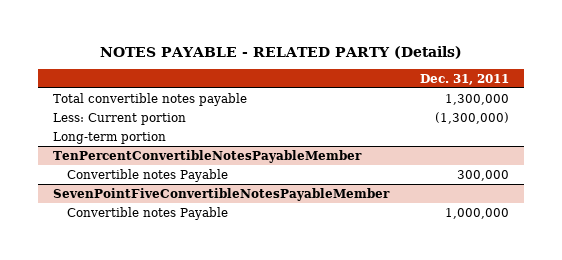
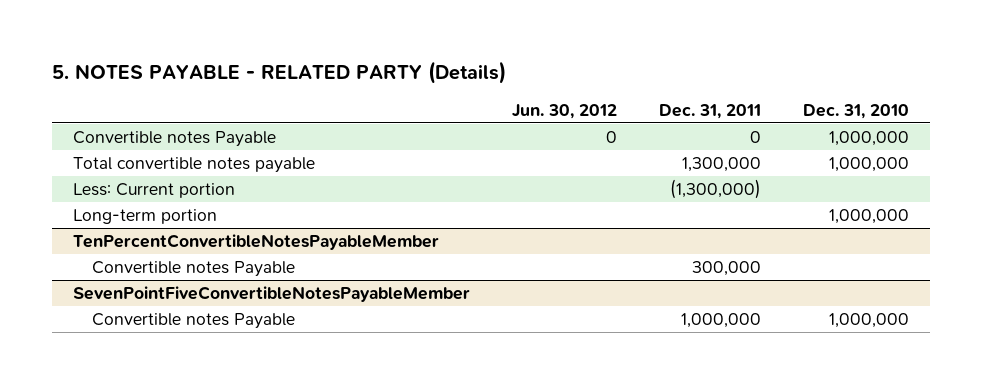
- NOTES PAYABLE - RELATED PARTY (Details)
+ 5. NOTES PAYABLE - RELATED PARTY (Details)
- | Dec. 31, 2011
+ | Jun. 30, 2012 | Dec. 31, 2011 | Dec. 31, 2010
+ Convertible notes Payable | 0 | 0 | 1,000,000

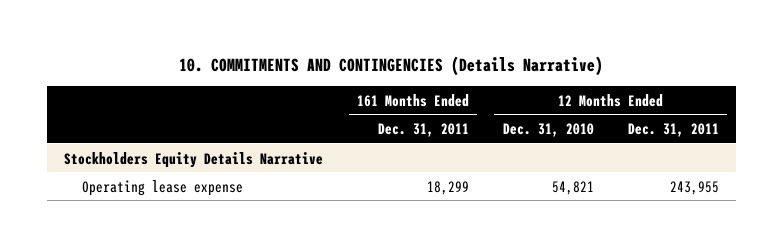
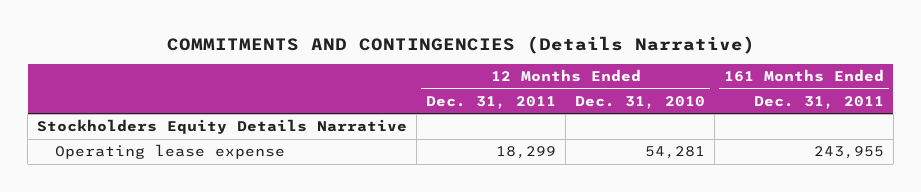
- 10. COMMITMENTS AND CONTINGENCIES (Details Narrative)
+ COMMITMENTS AND CONTINGENCIES (Details Narrative)
- | 161 Months Ended Dec. 31, 2011 | 12 Months Ended Dec. 31, 2010 | 12 Months Ended Dec. 31, 2011
+ | 12 Months Ended Dec. 31, 2011 | 12 Months Ended Dec. 31, 2010 | 161 Months Ended Dec. 31, 2011
- Operating lease expense | 18,299 | 54,821 | 243,955
+ Operating lease expense | 18,299 | 54,281 | 243,955

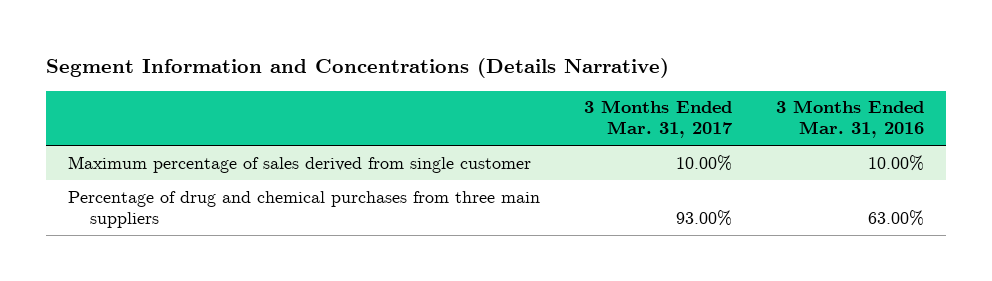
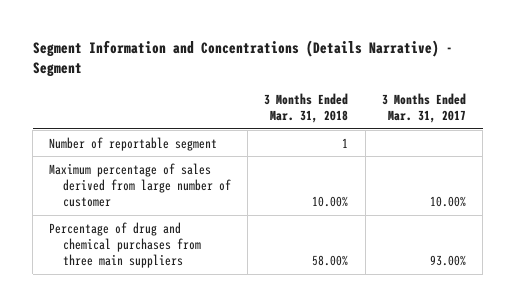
- Segment Information and Concentrations (Details Narrative)
+ Segment Information and Concentrations (Details Narrative) - Segment
- | 3 Months Ended Mar. 31, 2017 | 3 Months Ended Mar. 31, 2016
+ | 3 Months Ended Mar. 31, 2018 | 3 Months Ended Mar. 31, 2017
- Maximum percentage of sales derived from single customer | 10.00% | 10.00%
+ Number of reportable segment | 1 |
+ Maximum percentage of sales derived from large number of customer | 10.00% | 10.00%

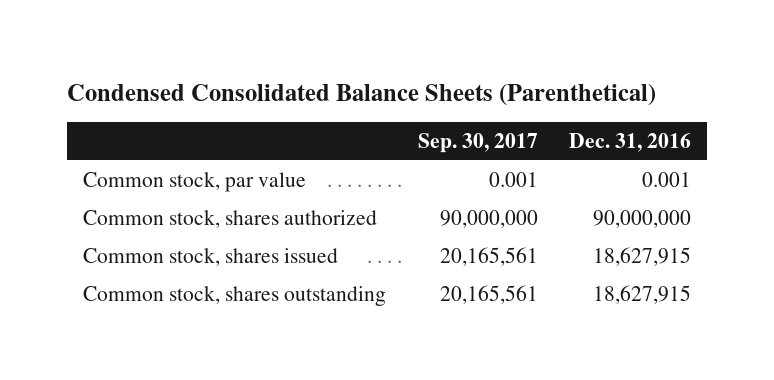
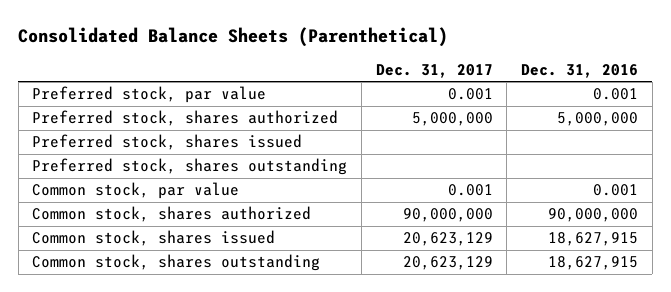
- Condensed Consolidated Balance Sheets (Parenthetical)
+ Consolidated Balance Sheets (Parenthetical)
- | Sep. 30, 2017 | Dec. 31, 2016
+ | Dec. 31, 2017 | Dec. 31, 2016
+ Preferred stock, par value | 0.001 | 0.001
+ Preferred stock, shares authorized | 5,000,000 | 5,000,000
+ Preferred stock, shares issued
+ Preferred stock, shares outstanding

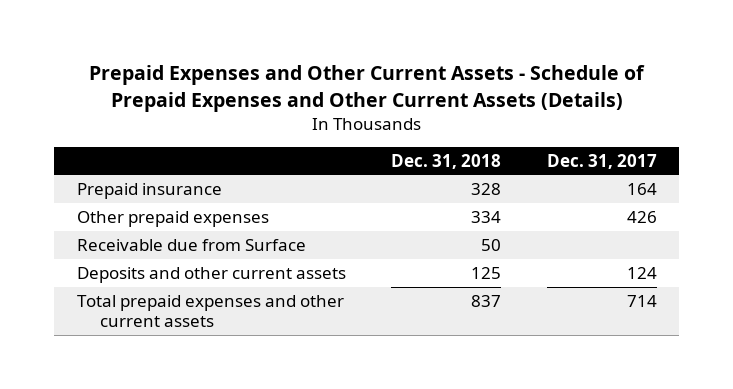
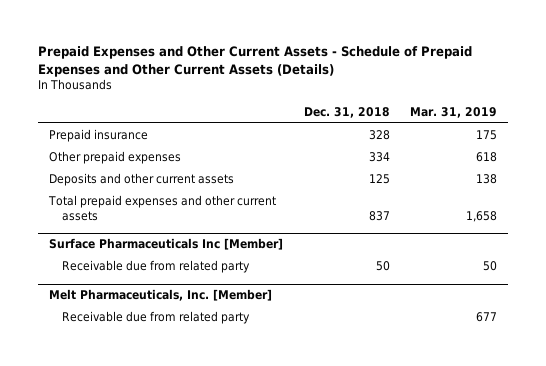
- | Dec. 31, 2018 | Dec. 31, 2017
+ | Dec. 31, 2018 | Mar. 31, 2019
- Receivable due from Surface | 50 |
+ Surface Pharmaceuticals Inc [Member]
+ Receivable due from related party | 50 | 50
+ Melt Pharmaceuticals, Inc. [Member]
+ Receivable due from related party | | 677

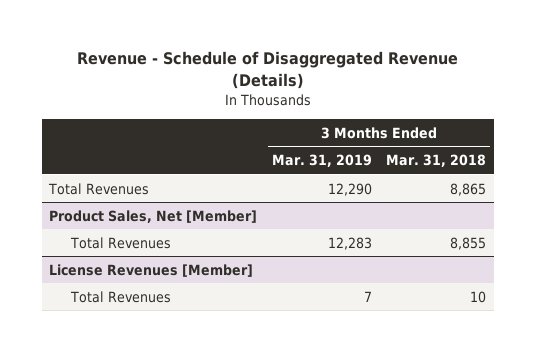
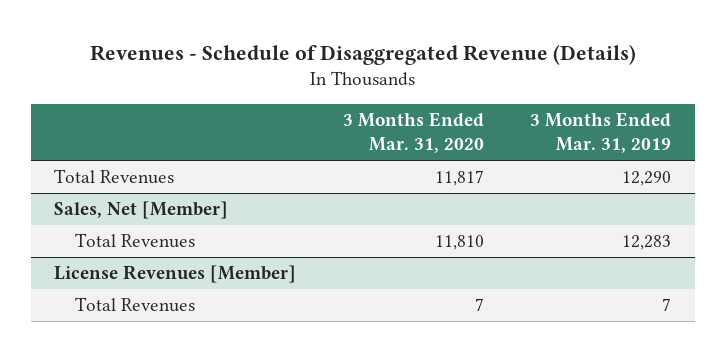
- Revenue - Schedule of Disaggregated Revenue (Details)
+ Revenues - Schedule of Disaggregated Revenue (Details)
- | 3 Months Ended Mar. 31, 2019 | 3 Months Ended Mar. 31, 2018
+ | 3 Months Ended Mar. 31, 2020 | 3 Months Ended Mar. 31, 2019
- Product Sales, Net [Member]
+ Sales, Net [Member]

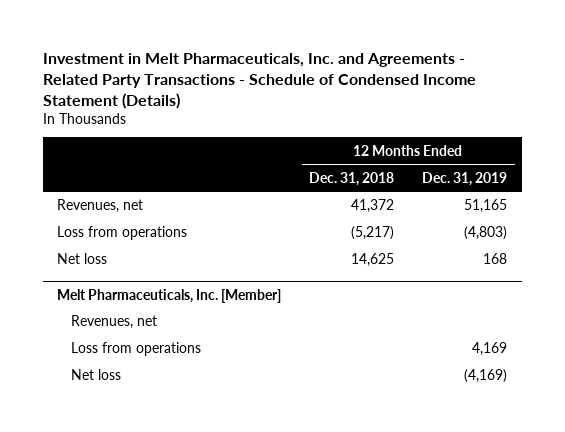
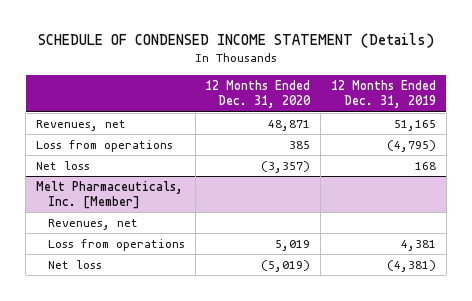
- Investment in Melt Pharmaceuticals, Inc. and Agreements - Related Party Transactions - Schedule of Condensed Income Statement (Details)
+ SCHEDULE OF CONDENSED INCOME STATEMENT (Details)
- | 12 Months Ended Dec. 31, 2018 | 12 Months Ended Dec. 31, 2019
+ | 12 Months Ended Dec. 31, 2020 | 12 Months Ended Dec. 31, 2019
- Loss from operations | (5,217) | (4,803)
+ Loss from operations | 385 | (4,795)
@ Melt Pharmaceuticals, Inc. [Member]
- Loss from operations | | 4,169
- Net loss | | (4,169)
+ Loss from operations | 5,019 | 4,381
+ Net loss | (5,019) | (4,381)

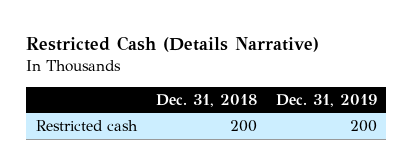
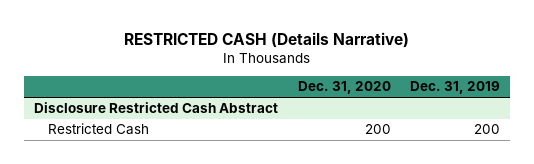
- Restricted Cash (Details Narrative)
+ RESTRICTED CASH (Details Narrative)
- | Dec. 31, 2018 | Dec. 31, 2019
+ | Dec. 31, 2020 | Dec. 31, 2019
- Restricted cash | 200 | 200
+ Disclosure Restricted Cash Abstract
+ Restricted Cash | 200 | 200

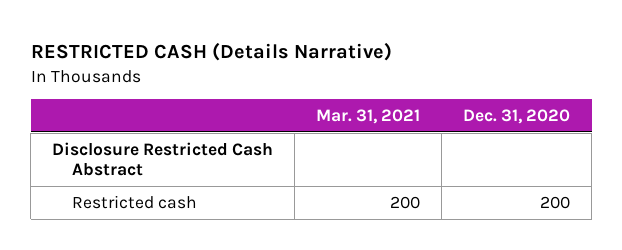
- | Dec. 31, 2020 | Dec. 31, 2019
+ | Mar. 31, 2021 | Dec. 31, 2020
- Restricted Cash | 200 | 200
+ Restricted cash | 200 | 200

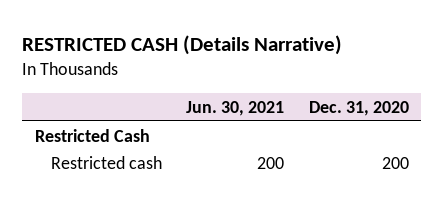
- | Mar. 31, 2021 | Dec. 31, 2020
+ | Jun. 30, 2021 | Dec. 31, 2020
- Disclosure Restricted Cash Abstract
+ Restricted Cash

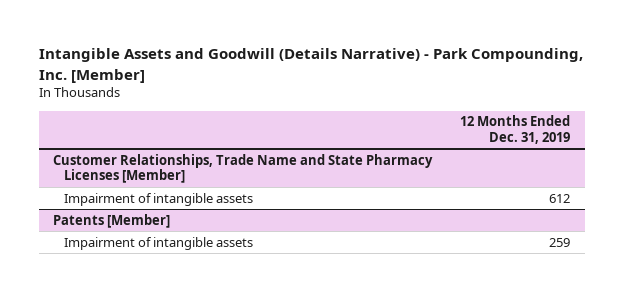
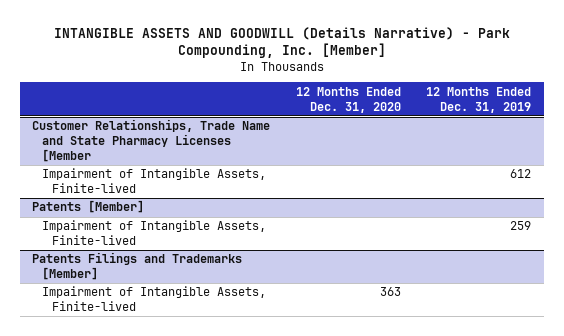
- Intangible Assets and Goodwill (Details Narrative) - Park Compounding, Inc. [Member]
+ INTANGIBLE ASSETS AND GOODWILL (Details Narrative) - Park Compounding, Inc. [Member]
- | 12 Months Ended Dec. 31, 2019
+ | 12 Months Ended Dec. 31, 2020 | 12 Months Ended Dec. 31, 2019
- Customer Relationships, Trade Name and State Pharmacy Licenses [Member]
- Impairment of intangible assets | 612
+ Customer Relationships, Trade Name and State Pharmacy Licenses [Member
+ Impairment of Intangible Assets, Finite-lived | | 612
@ Patents [Member]
- Impairment of intangible assets | 259
+ Impairment of Intangible Assets, Finite-lived | | 259
+ Patents Filings and Trademarks [Member]
+ Impairment of Intangible Assets, Finite-lived | 363 |

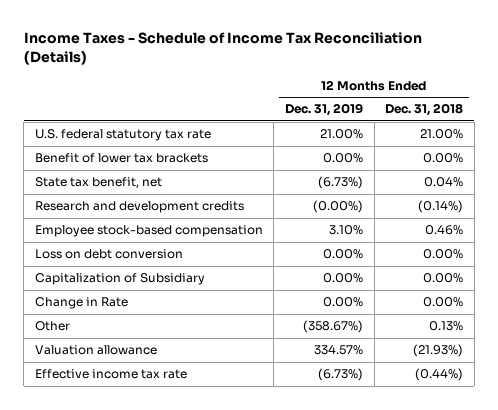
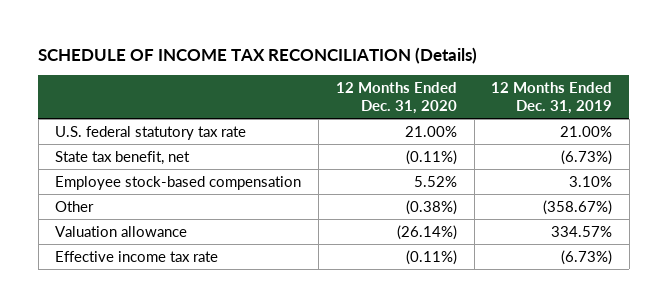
- Income Taxes - Schedule of Income Tax Reconciliation (Details)
+ SCHEDULE OF INCOME TAX RECONCILIATION (Details)
- | 12 Months Ended Dec. 31, 2019 | 12 Months Ended Dec. 31, 2018
+ | 12 Months Ended Dec. 31, 2020 | 12 Months Ended Dec. 31, 2019
- Benefit of lower tax brackets | 0.00% | 0.00%
- Research and development credits | (0.00%) | (0.14%)
- Loss on debt conversion | 0.00% | 0.00%
- Capitalization of Subsidiary | 0.00% | 0.00%
- Change in Rate | 0.00% | 0.00%

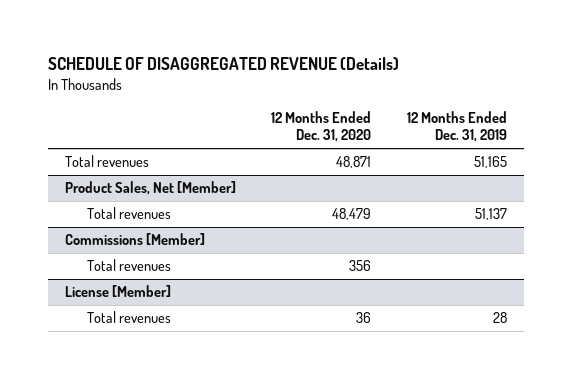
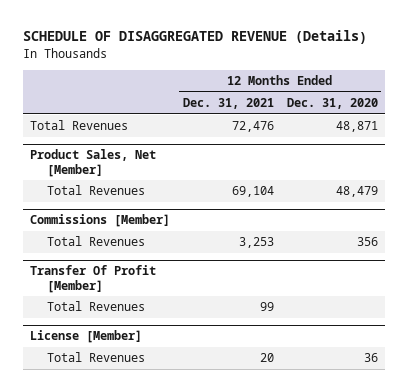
- | 12 Months Ended Dec. 31, 2020 | 12 Months Ended Dec. 31, 2019
+ | 12 Months Ended Dec. 31, 2021 | 12 Months Ended Dec. 31, 2020
- Total revenues | 48,871 | 51,165
+ Total Revenues | 72,476 | 48,871
@ Product Sales, Net [Member]
- Total revenues | 48,479 | 51,137
+ Total Revenues | 69,104 | 48,479
@ Commissions [Member]
- Total revenues | 356 |
+ Total Revenues | 3,253 | 356
+ Transfer Of Profit [Member]
+ Total Revenues | 99 |
@ License [Member]
- Total revenues | 36 | 28
+ Total Revenues | 20 | 36

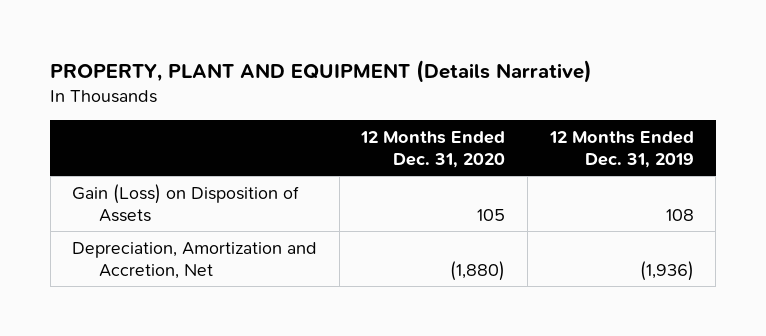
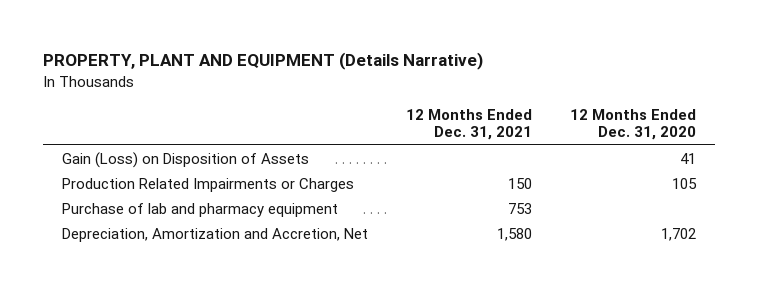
- | 12 Months Ended Dec. 31, 2020 | 12 Months Ended Dec. 31, 2019
+ | 12 Months Ended Dec. 31, 2021 | 12 Months Ended Dec. 31, 2020
- Gain (Loss) on Disposition of Assets | 105 | 108
- Depreciation, Amortization and Accretion, Net | (1,880) | (1,936)
+ Gain (Loss) on Disposition of Assets | | 41
+ Production Related Impairments or Charges | 150 | 105
+ Purchase of lab and pharmacy equipment | 753 |
+ Depreciation, Amortization and Accretion, Net | 1,580 | 1,702

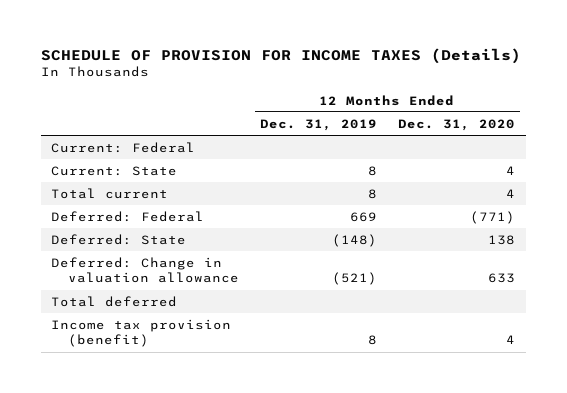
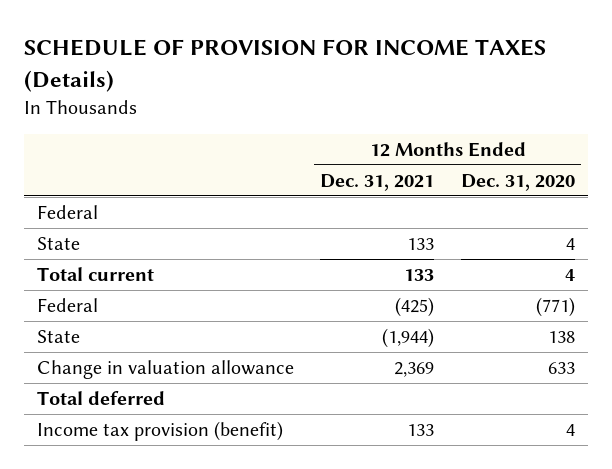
- | 12 Months Ended Dec. 31, 2019 | 12 Months Ended Dec. 31, 2020
+ | 12 Months Ended Dec. 31, 2021 | 12 Months Ended Dec. 31, 2020
- Current: Federal
- Current: State | 8 | 4
+ Federal
+ State | 133 | 4
- Deferred: Federal | 669 | (771)
- Deferred: State | (148) | 138
- Deferred: Change in valuation allowance | (521) | 633
+ Federal | (425) | (771)
+ State | (1,944) | 138
+ Change in valuation allowance | 2,369 | 633

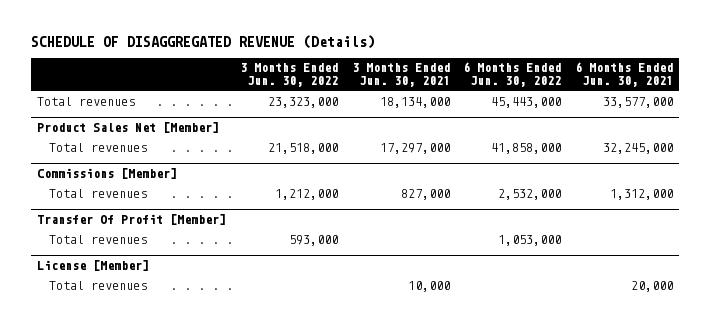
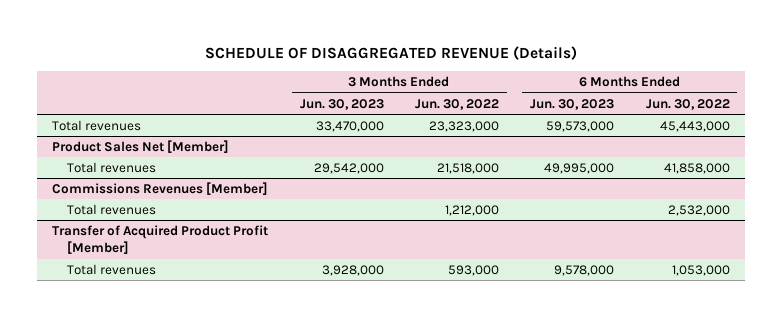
- | 3 Months Ended Jun. 30, 2022 | 3 Months Ended Jun. 30, 2021 | 6 Months Ended Jun. 30, 2022 | 6 Months Ended Jun. 30, 2021
+ | 3 Months Ended Jun. 30, 2023 | 3 Months Ended Jun. 30, 2022 | 6 Months Ended Jun. 30, 2023 | 6 Months Ended Jun. 30, 2022
- Commissions [Member]
+ Commissions Revenues [Member]
- Transfer Of Profit [Member]
+ Transfer of Acquired Product Profit [Member]
- License [Member]
- Total revenues | | 10,000 | | 20,000

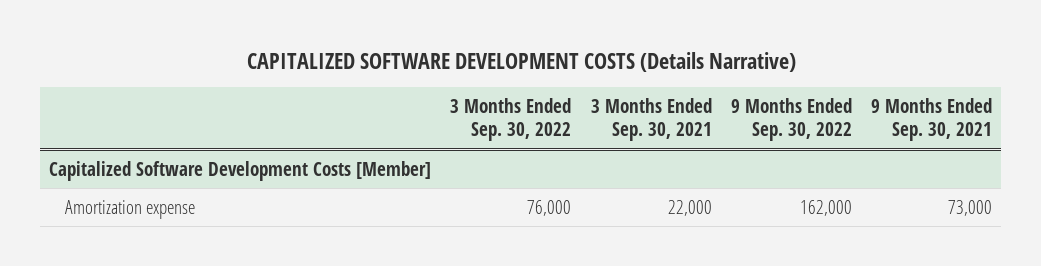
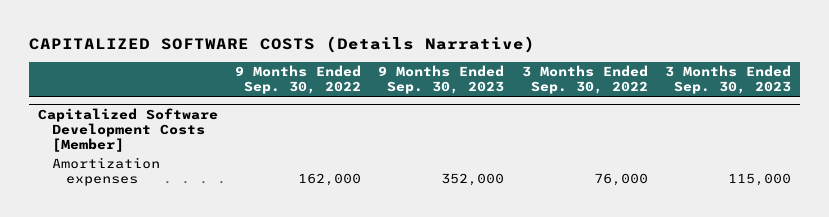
- CAPITALIZED SOFTWARE DEVELOPMENT COSTS (Details Narrative)
+ CAPITALIZED SOFTWARE COSTS (Details Narrative)
- | 3 Months Ended Sep. 30, 2022 | 3 Months Ended Sep. 30, 2021 | 9 Months Ended Sep. 30, 2022 | 9 Months Ended Sep. 30, 2021
+ | 9 Months Ended Sep. 30, 2022 | 9 Months Ended Sep. 30, 2023 | 3 Months Ended Sep. 30, 2022 | 3 Months Ended Sep. 30, 2023
@ Capitalized Software Development Costs [Member]
- Amortization expense | 76,000 | 22,000 | 162,000 | 73,000
+ Amortization expenses | 162,000 | 352,000 | 76,000 | 115,000

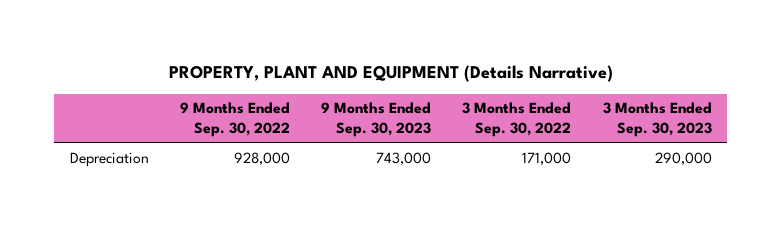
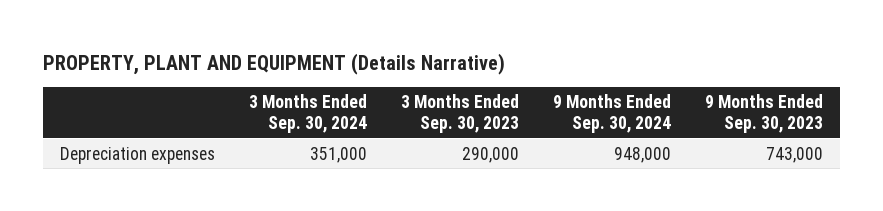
- | 9 Months Ended Sep. 30, 2022 | 9 Months Ended Sep. 30, 2023 | 3 Months Ended Sep. 30, 2022 | 3 Months Ended Sep. 30, 2023
+ | 3 Months Ended Sep. 30, 2024 | 3 Months Ended Sep. 30, 2023 | 9 Months Ended Sep. 30, 2024 | 9 Months Ended Sep. 30, 2023
- Depreciation | 928,000 | 743,000 | 171,000 | 290,000
+ Depreciation expenses | 351,000 | 290,000 | 948,000 | 743,000

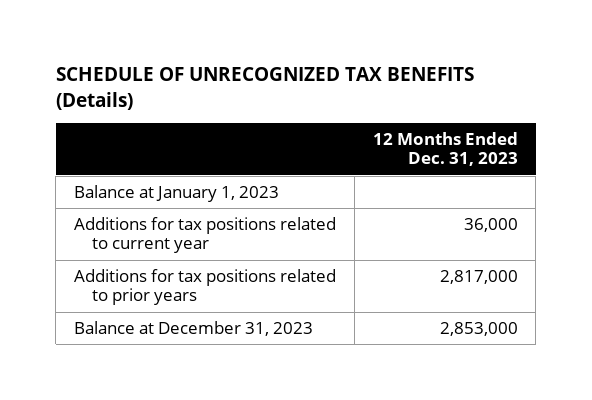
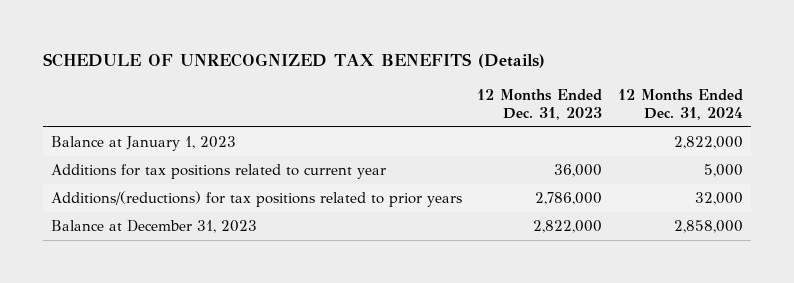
- | 12 Months Ended Dec. 31, 2023
+ | 12 Months Ended Dec. 31, 2023 | 12 Months Ended Dec. 31, 2024
- Additions for tax positions related to prior years | 2,817,000
- Balance at December 31, 2023 | 2,853,000
+ Additions/(reductions) for tax positions related to prior years | 2,786,000 | 32,000
+ Balance at December 31, 2023 | 2,822,000 | 2,858,000

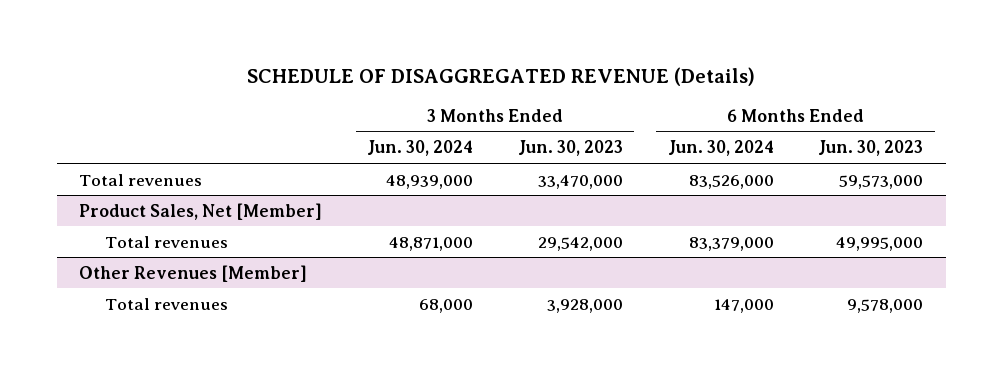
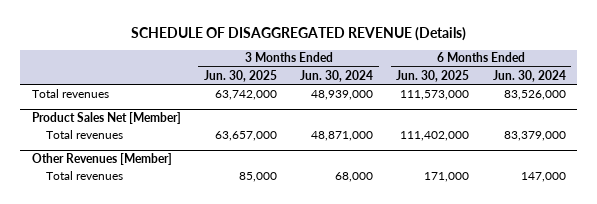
- | 3 Months Ended Jun. 30, 2024 | 3 Months Ended Jun. 30, 2023 | 6 Months Ended Jun. 30, 2024 | 6 Months Ended Jun. 30, 2023
+ | 3 Months Ended Jun. 30, 2025 | 3 Months Ended Jun. 30, 2024 | 6 Months Ended Jun. 30, 2025 | 6 Months Ended Jun. 30, 2024
- Product Sales, Net [Member]
+ Product Sales Net [Member]

